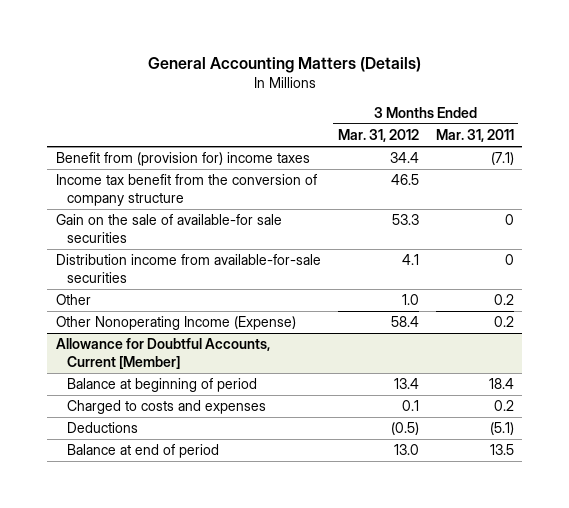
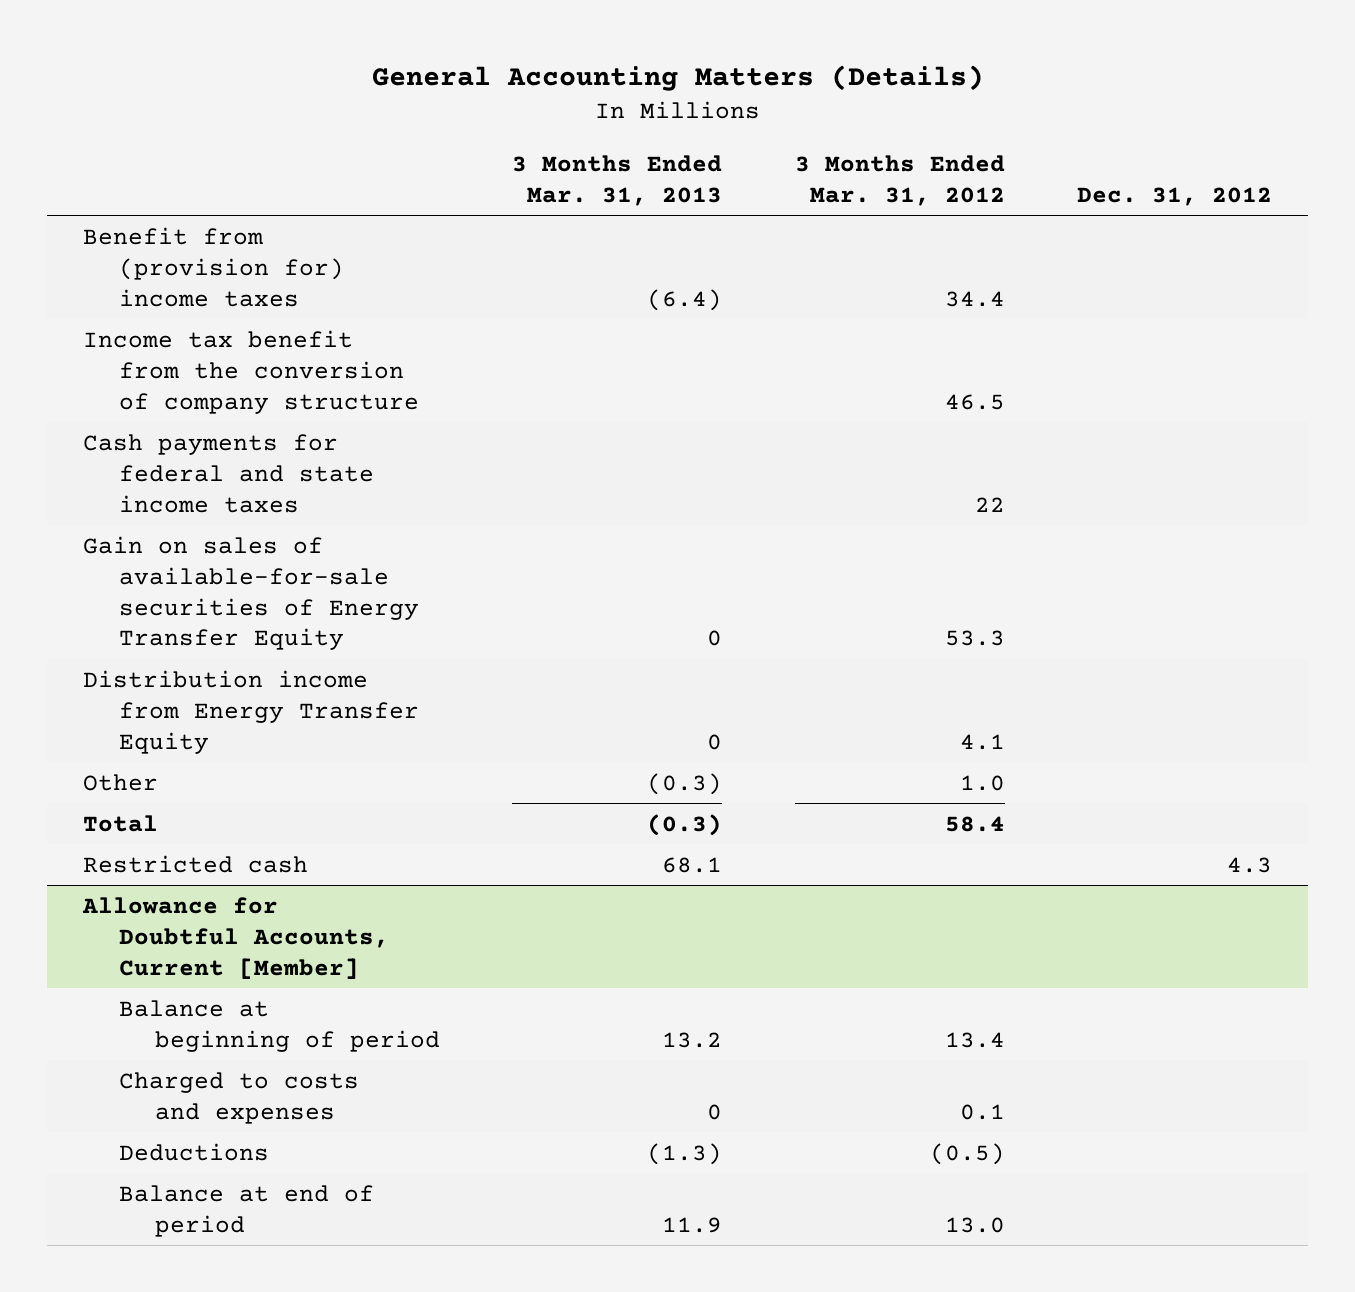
- | 3 Months Ended Mar. 31, 2012 | 3 Months Ended Mar. 31, 2011
+ | 3 Months Ended Mar. 31, 2013 | 3 Months Ended Mar. 31, 2012 | Dec. 31, 2012
- Gain on the sale of available-for sale securities | 53.3 | 0
- Distribution income from available-for-sale securities | 4.1 | 0
+ Cash payments for federal and state income taxes | | 22 |
+ Gain on sales of available-for-sale securities of Energy Transfer Equity | 0 | 53.3 |
+ Distribution income from Energy Transfer Equity | 0 | 4.1 |
- Other Nonoperating Income (Expense) | 58.4 | 0.2
+ Total | (0.3) | 58.4 |
+ Restricted cash | 68.1 | | 4.3

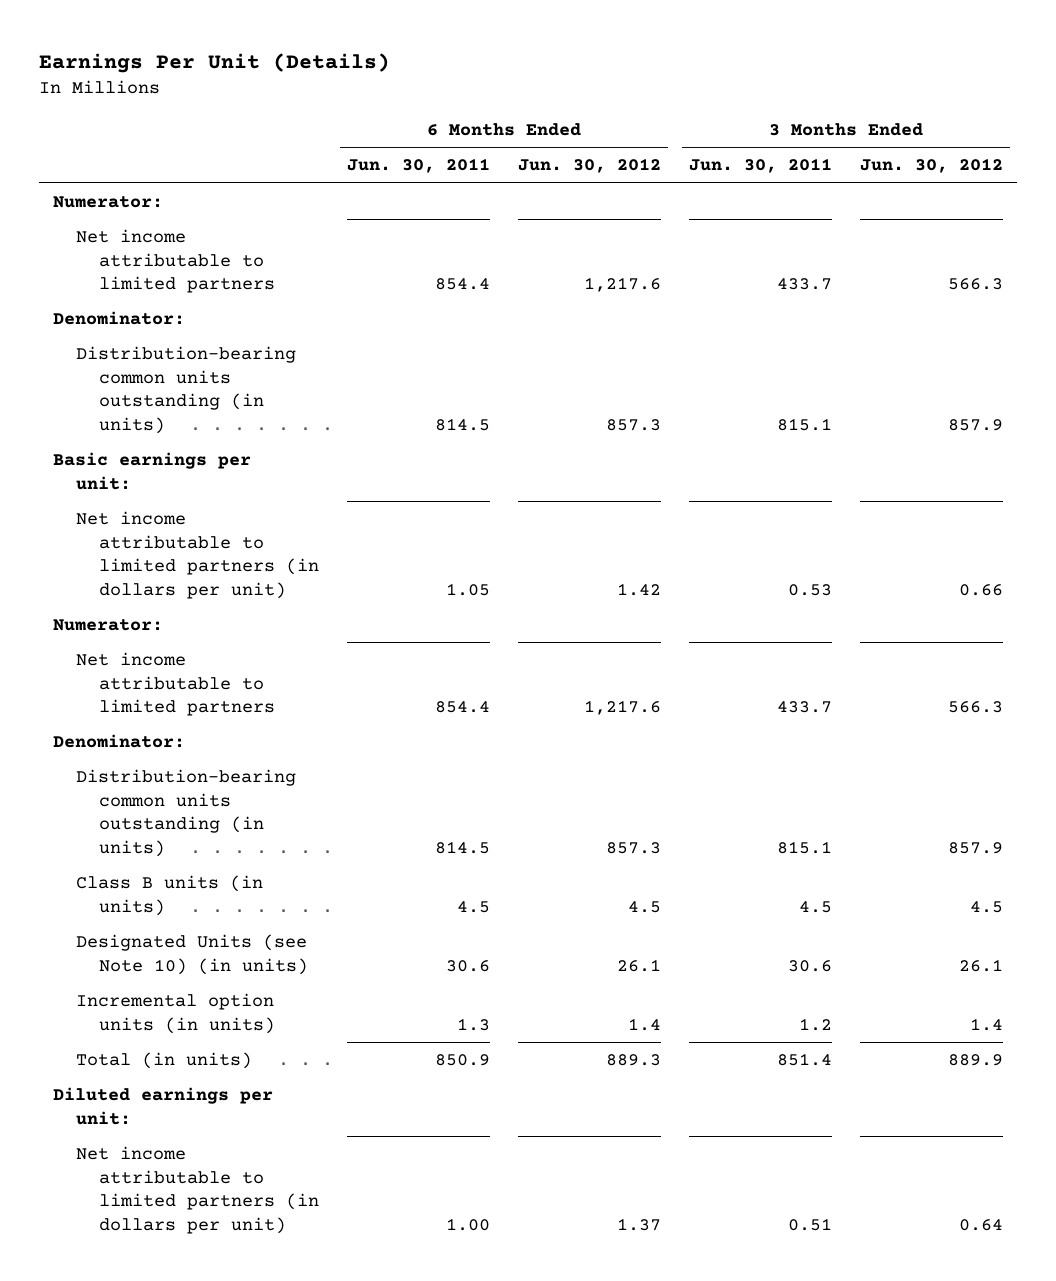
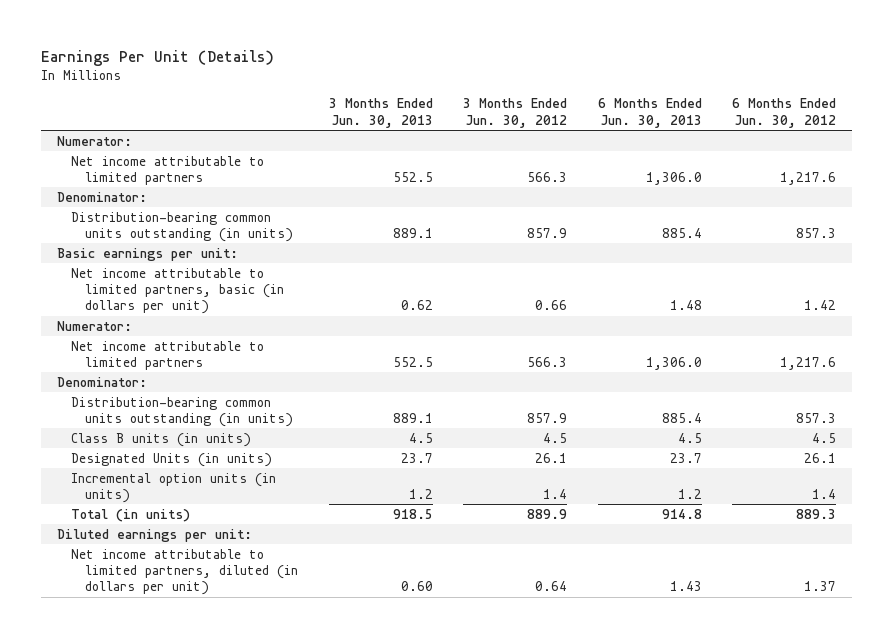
- | 6 Months Ended Jun. 30, 2011 | 6 Months Ended Jun. 30, 2012 | 3 Months Ended Jun. 30, 2011 | 3 Months Ended Jun. 30, 2012
+ | 3 Months Ended Jun. 30, 2013 | 3 Months Ended Jun. 30, 2012 | 6 Months Ended Jun. 30, 2013 | 6 Months Ended Jun. 30, 2012
- Net income attributable to limited partners (in dollars per unit) | 1.05 | 1.42 | 0.53 | 0.66
+ Net income attributable to limited partners, basic (in dollars per unit) | 0.62 | 0.66 | 1.48 | 1.42
- Designated Units (see Note 10) (in units) | 30.6 | 26.1 | 30.6 | 26.1
+ Designated Units (in units) | 23.7 | 26.1 | 23.7 | 26.1
- Net income attributable to limited partners (in dollars per unit) | 1.00 | 1.37 | 0.51 | 0.64
+ Net income attributable to limited partners, diluted (in dollars per unit) | 0.60 | 0.64 | 1.43 | 1.37

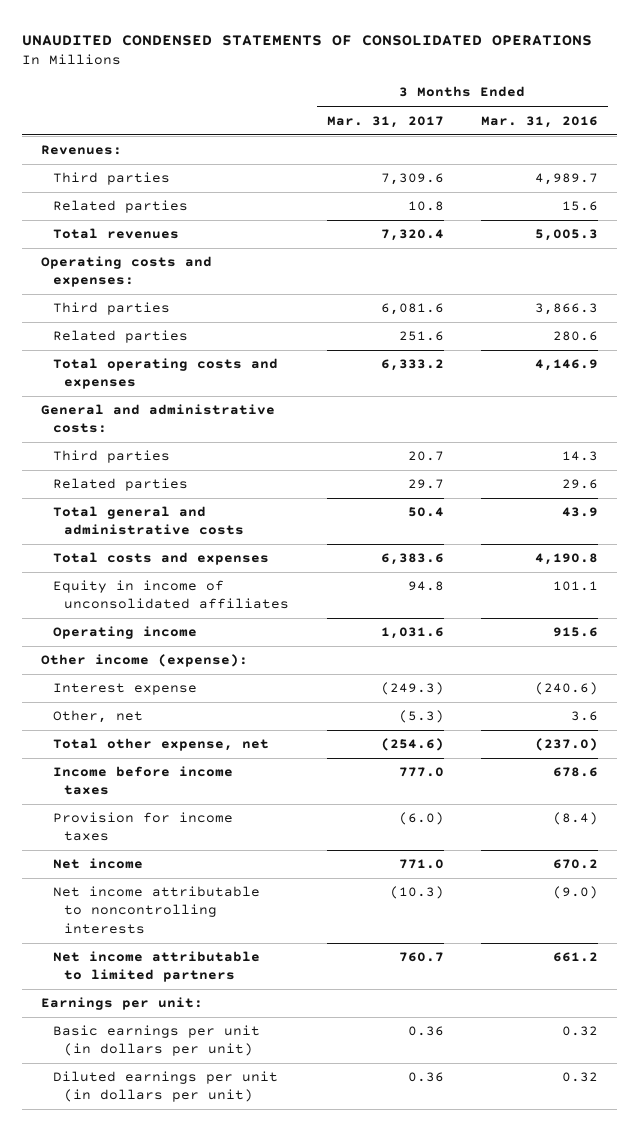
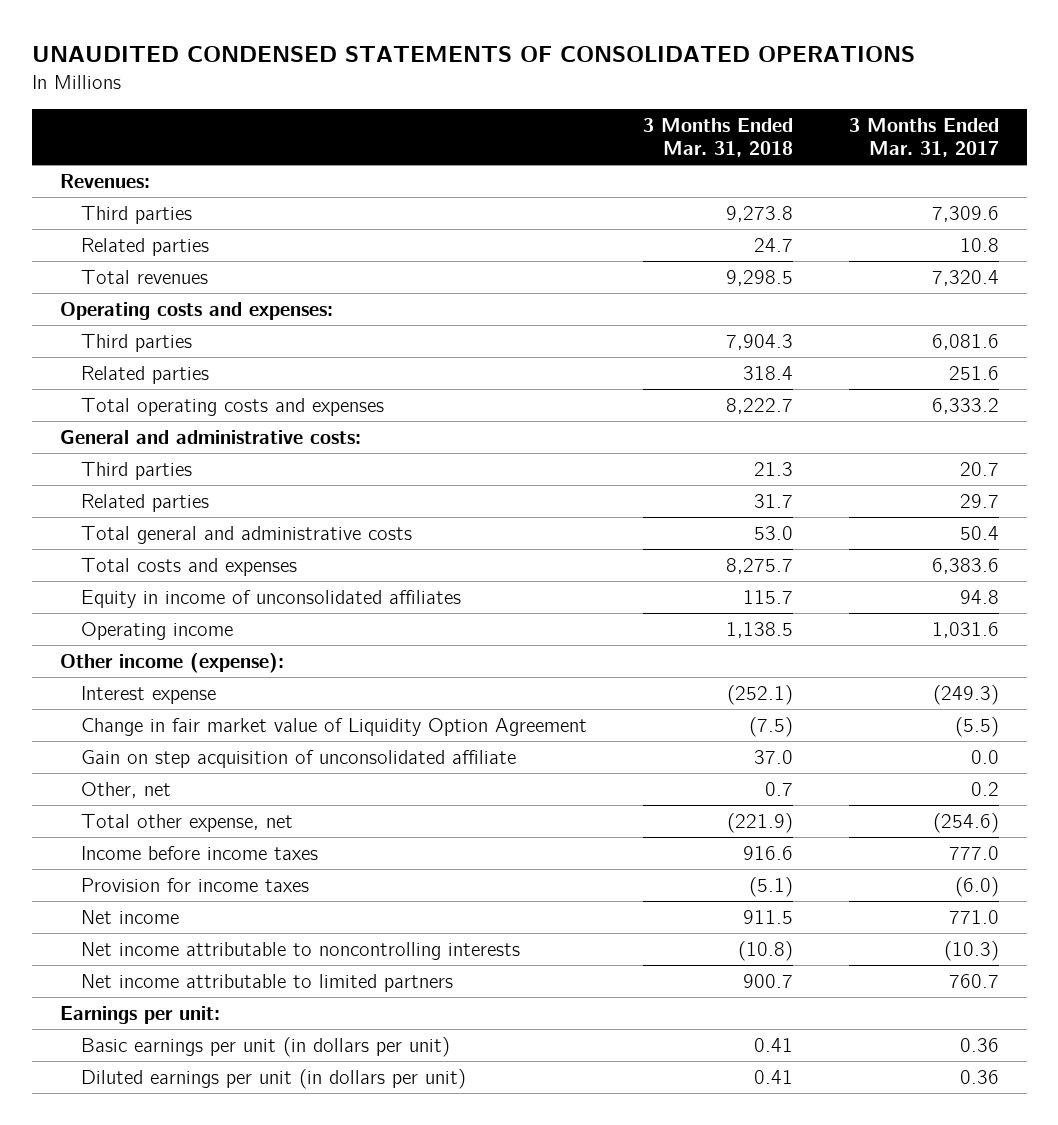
- | 3 Months Ended Mar. 31, 2017 | 3 Months Ended Mar. 31, 2016
+ | 3 Months Ended Mar. 31, 2018 | 3 Months Ended Mar. 31, 2017
- Other, net | (5.3) | 3.6
+ Change in fair market value of Liquidity Option Agreement | (7.5) | (5.5)
+ Gain on step acquisition of unconsolidated affiliate | 37.0 | 0.0
+ Other, net | 0.7 | 0.2

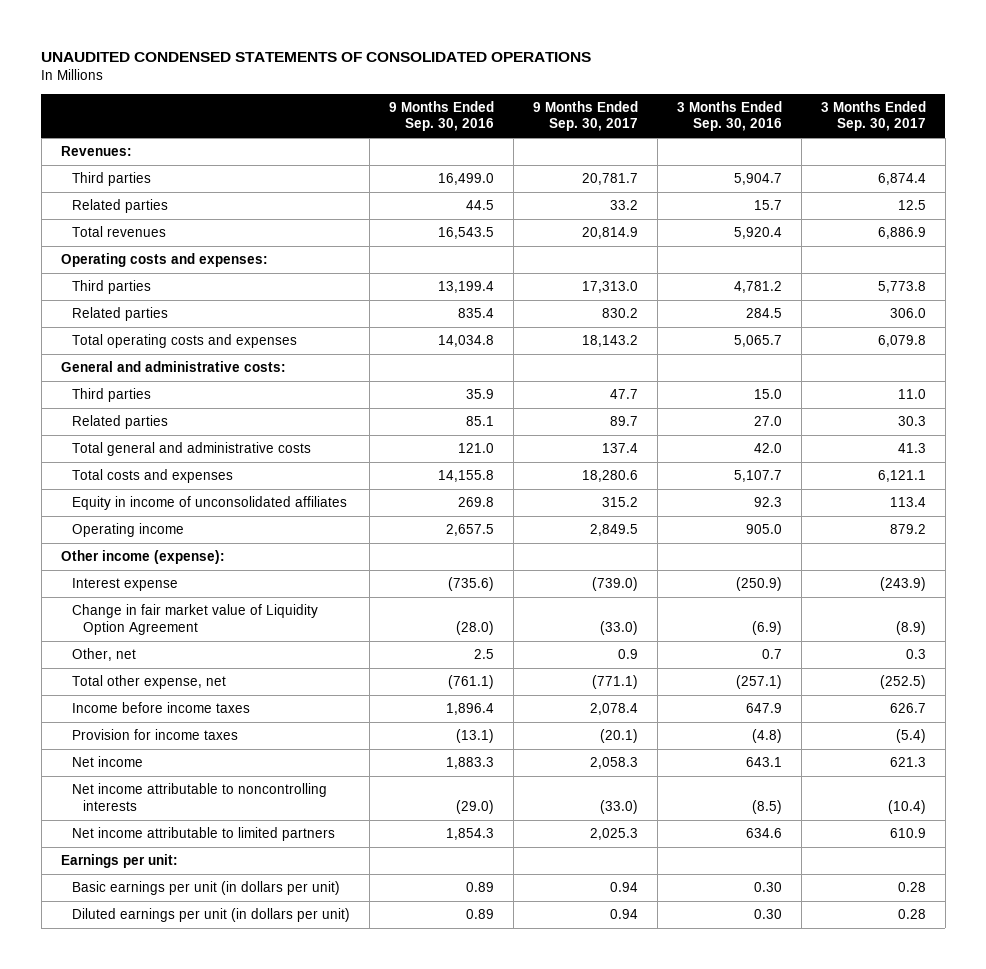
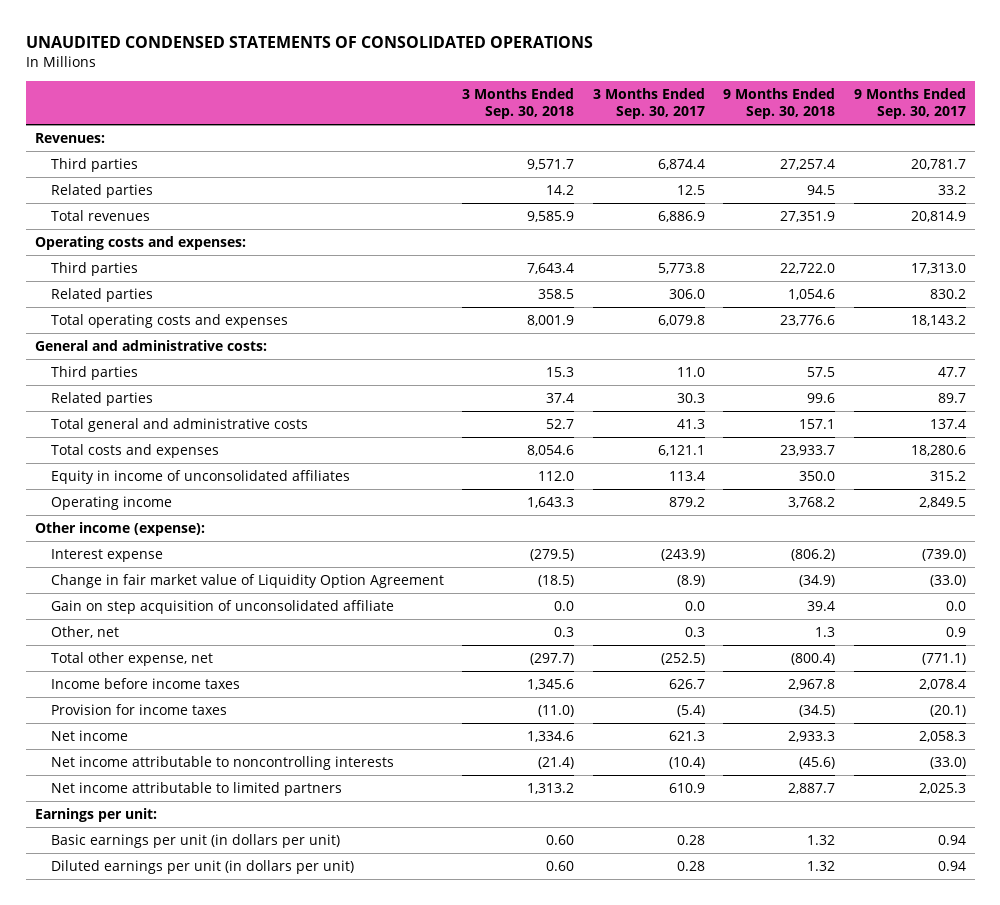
- | 9 Months Ended Sep. 30, 2016 | 9 Months Ended Sep. 30, 2017 | 3 Months Ended Sep. 30, 2016 | 3 Months Ended Sep. 30, 2017
+ | 3 Months Ended Sep. 30, 2018 | 3 Months Ended Sep. 30, 2017 | 9 Months Ended Sep. 30, 2018 | 9 Months Ended Sep. 30, 2017
+ Gain on step acquisition of unconsolidated affiliate | 0.0 | 0.0 | 39.4 | 0.0

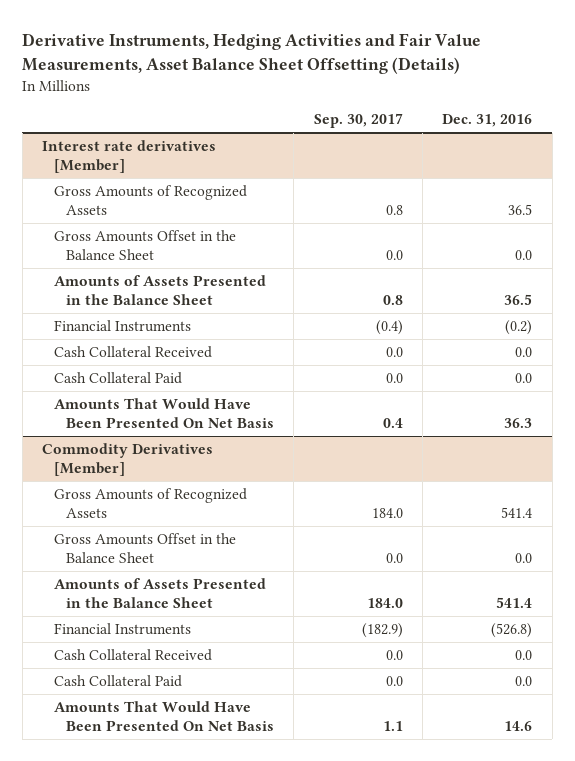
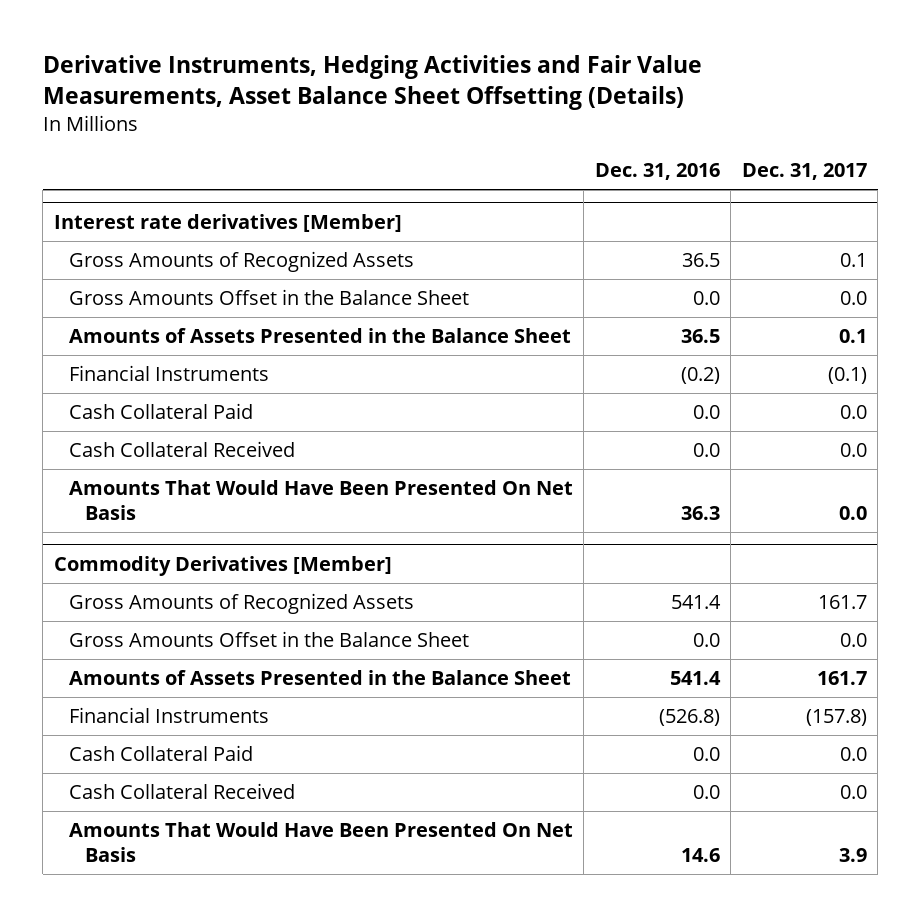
- | Sep. 30, 2017 | Dec. 31, 2016
+ | Dec. 31, 2016 | Dec. 31, 2017
@ Interest rate derivatives [Member]
moved down: Cash Collateral Received | 0.0 | 0.0
@ Commodity Derivatives [Member]
moved down: Cash Collateral Received | 0.0 | 0.0

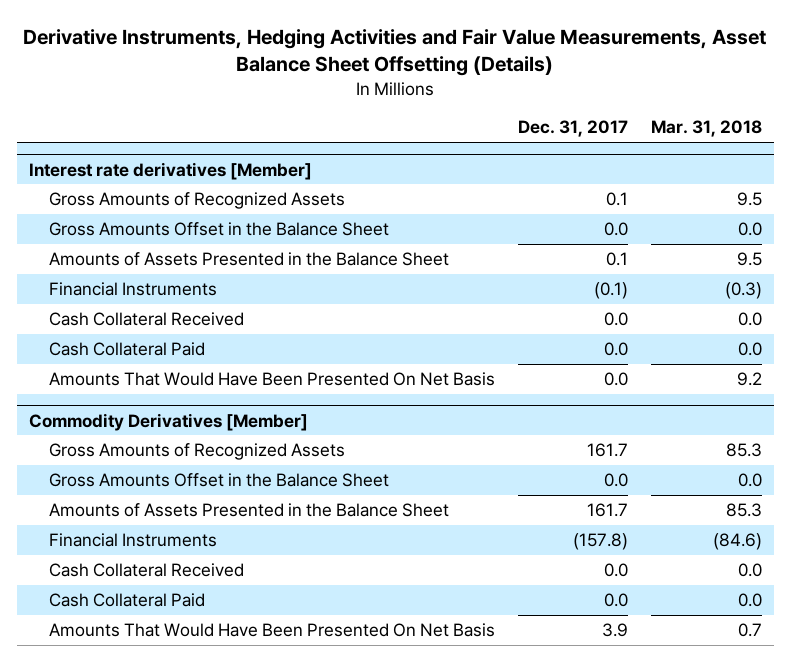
- | Dec. 31, 2016 | Dec. 31, 2017
+ | Dec. 31, 2017 | Mar. 31, 2018
@ Interest rate derivatives [Member]
moved down: Cash Collateral Paid | 0.0 | 0.0
@ Commodity Derivatives [Member]
moved down: Cash Collateral Paid | 0.0 | 0.0

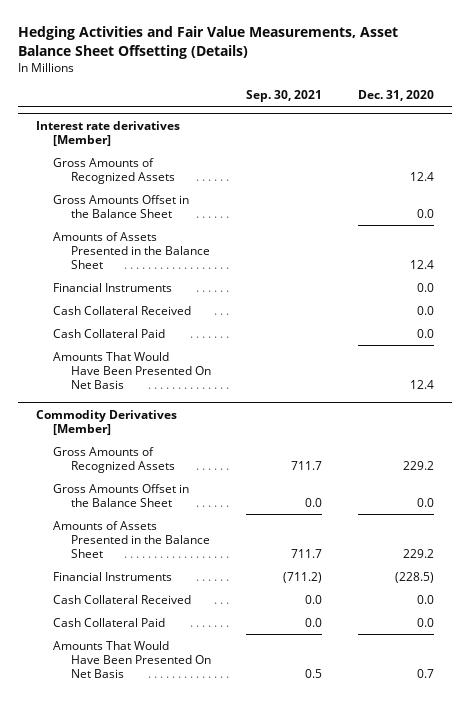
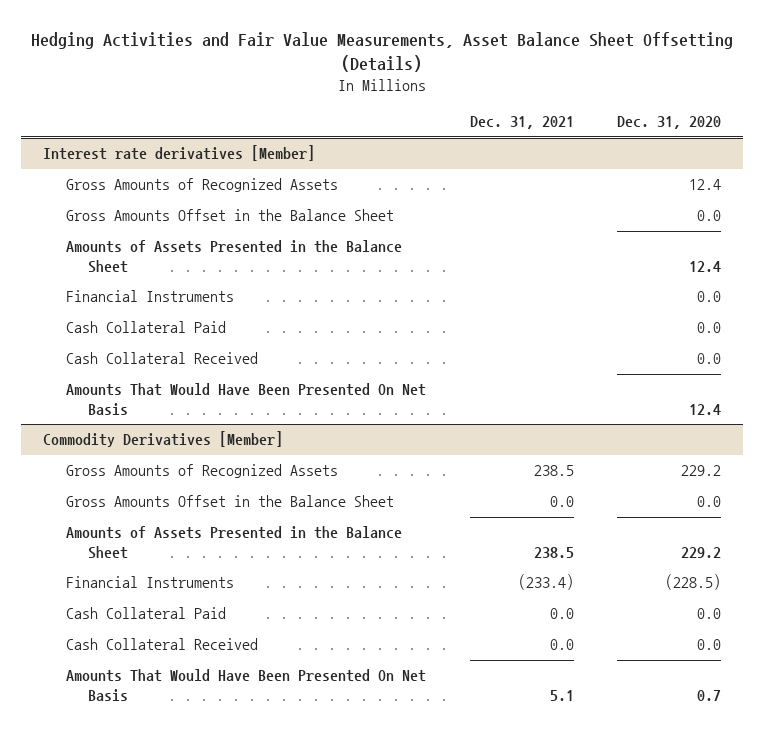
- | Sep. 30, 2021 | Dec. 31, 2020
+ | Dec. 31, 2021 | Dec. 31, 2020
@ Interest rate derivatives [Member]
moved down: Cash Collateral Received | | 0.0
@ Commodity Derivatives [Member]
moved down: Cash Collateral Received | 0.0 | 0.0

